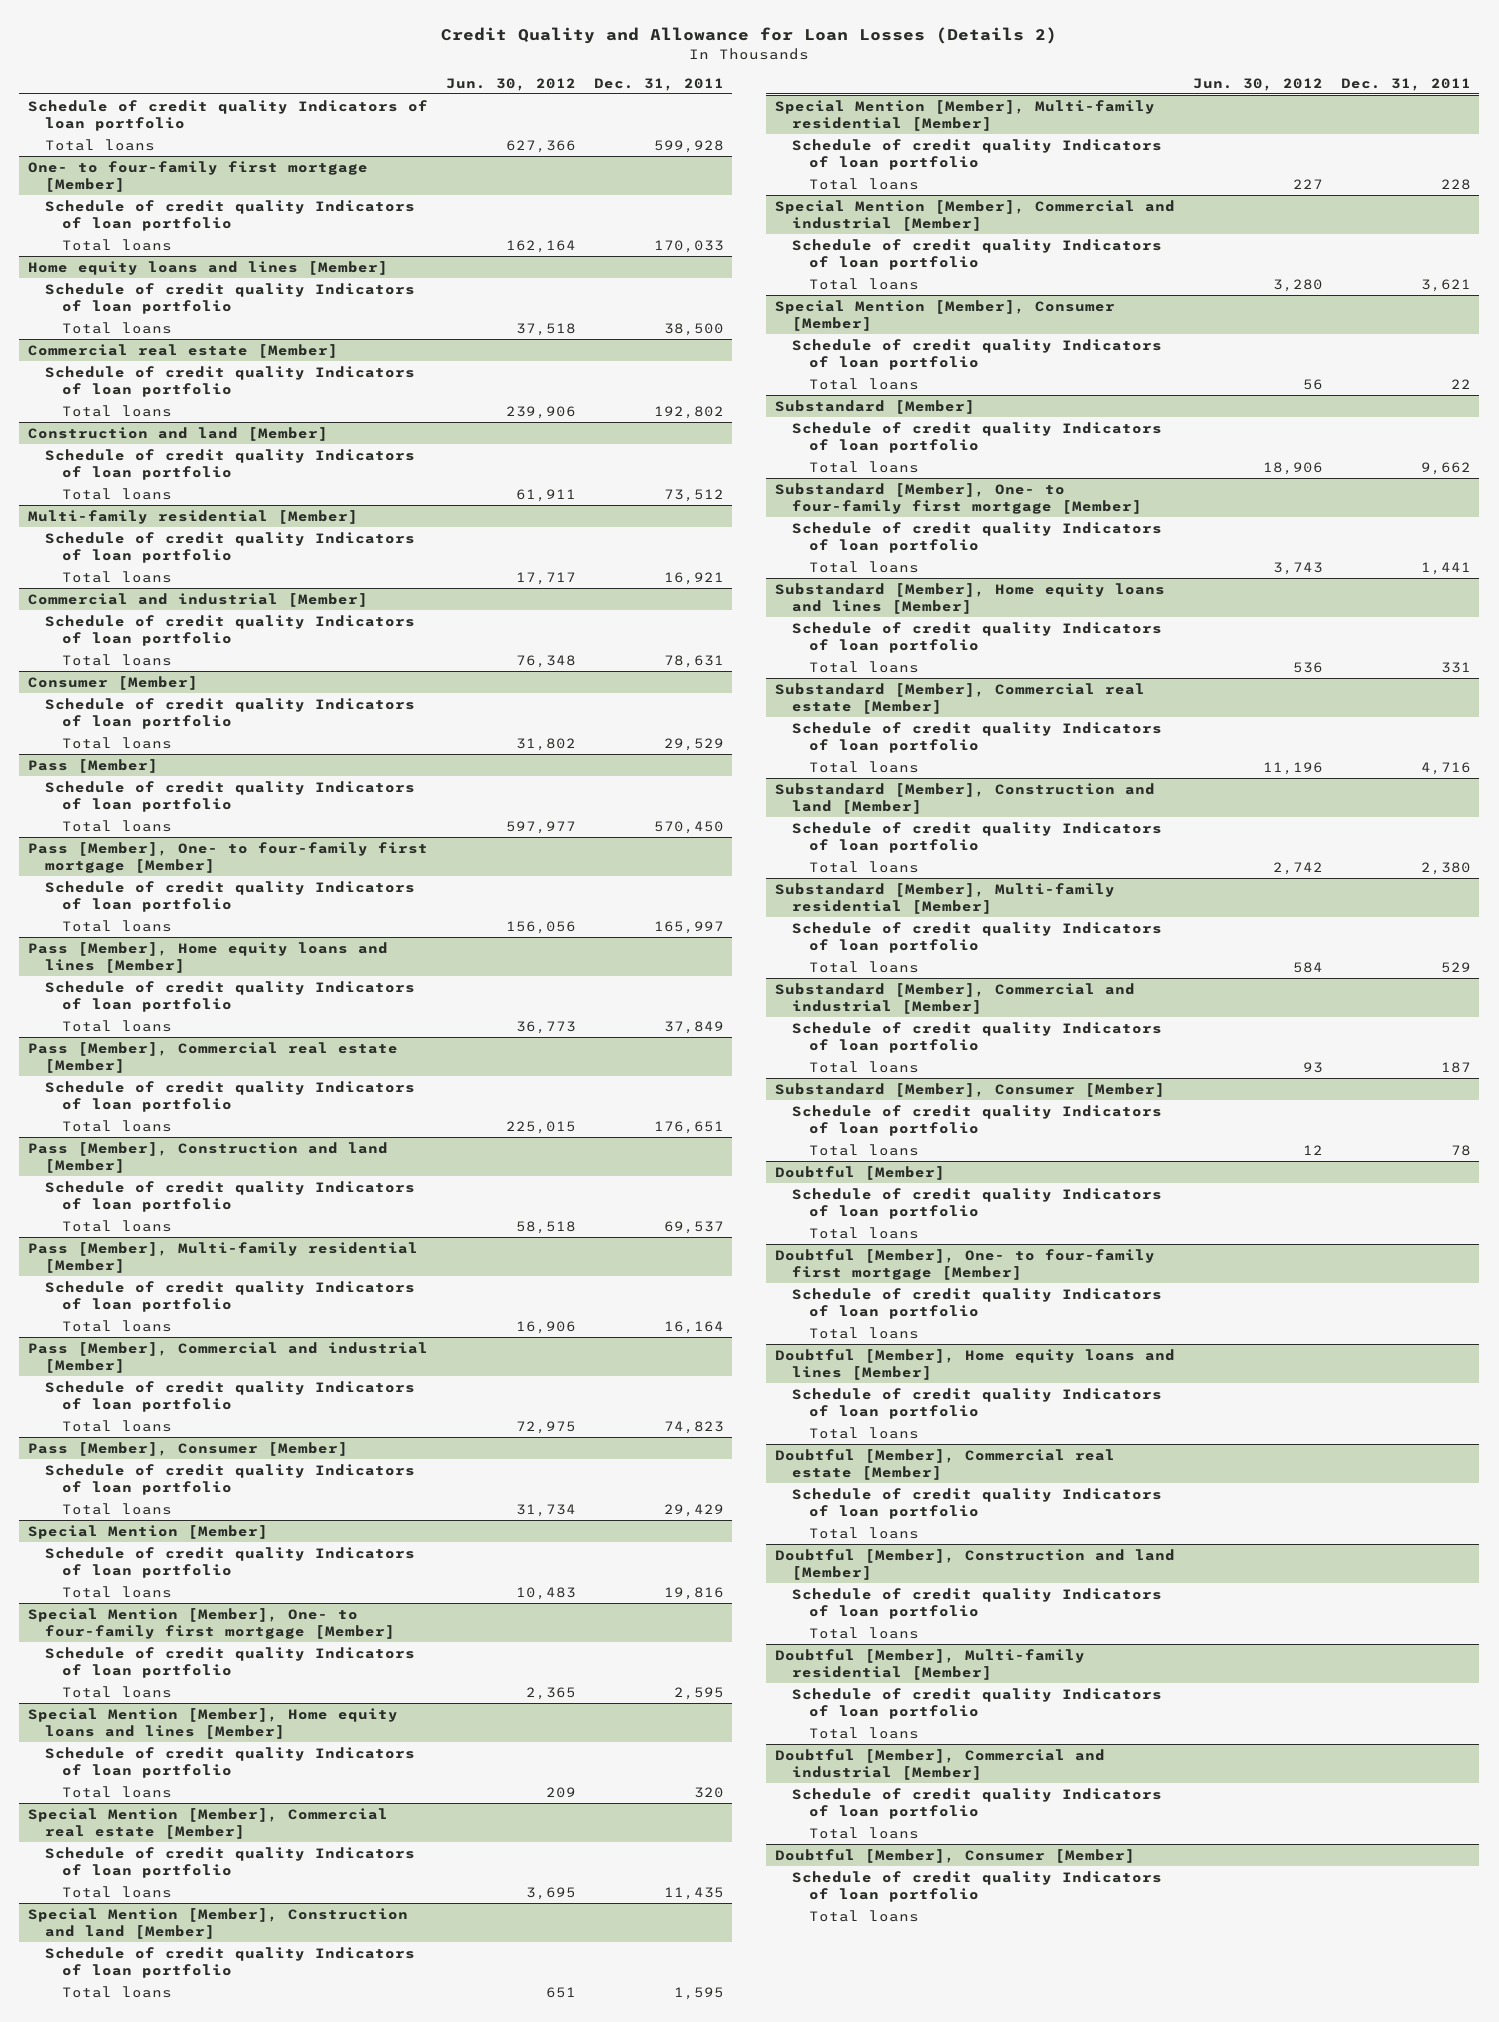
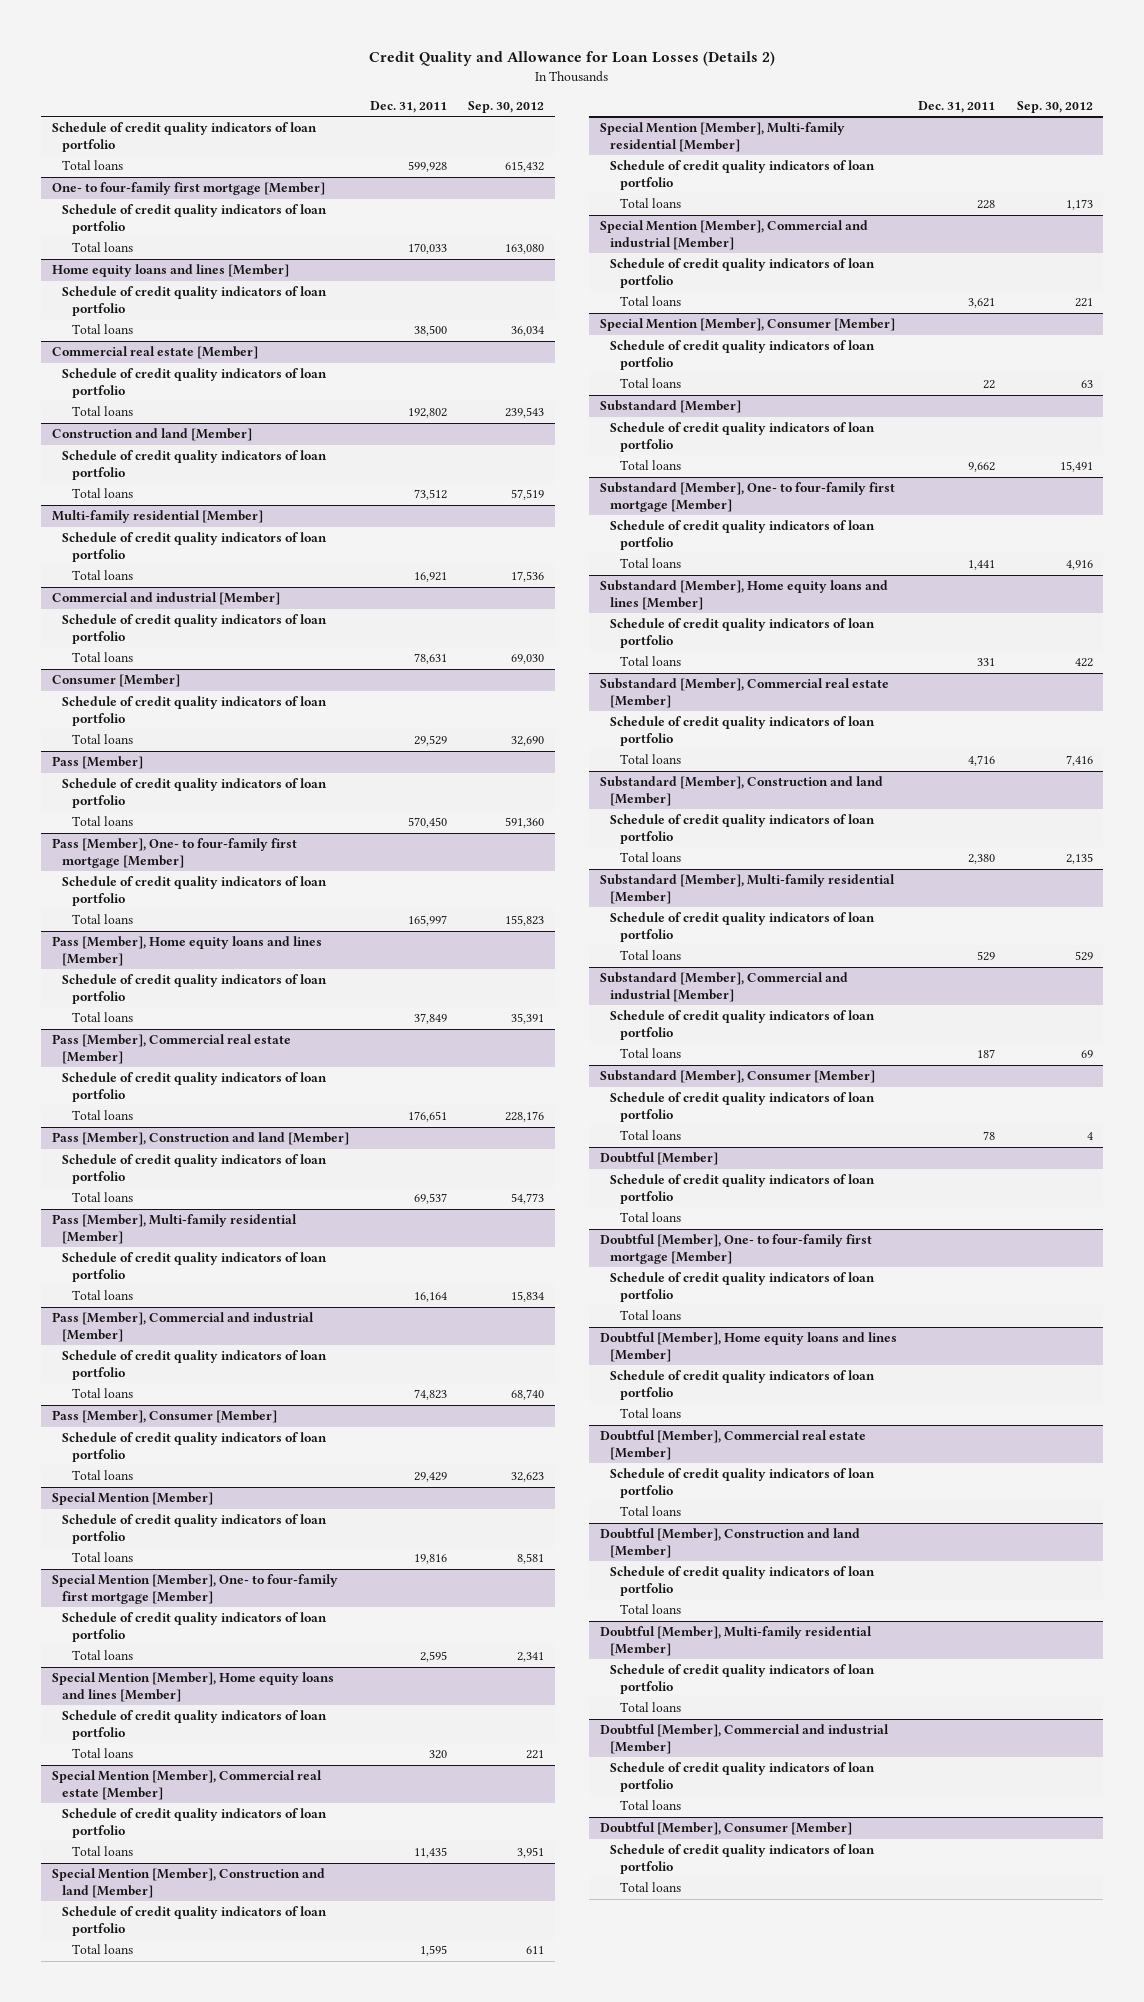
- | Jun. 30, 2012 | Dec. 31, 2011
+ | Dec. 31, 2011 | Sep. 30, 2012
- Schedule of credit quality Indicators of loan portfolio
+ Schedule of credit quality indicators of loan portfolio
@ One- to four-family first mortgage [Member]
- Schedule of credit quality Indicators of loan portfolio
+ Schedule of credit quality indicators of loan portfolio
@ Home equity loans and lines [Member]
- Schedule of credit quality Indicators of loan portfolio
+ Schedule of credit quality indicators of loan portfolio
@ Commercial real estate [Member]
- Schedule of credit quality Indicators of loan portfolio
+ Schedule of credit quality indicators of loan portfolio
@ Construction and land [Member]
- Schedule of credit quality Indicators of loan portfolio
+ Schedule of credit quality indicators of loan portfolio
@ Multi-family residential [Member]
- Schedule of credit quality Indicators of loan portfolio
+ Schedule of credit quality indicators of loan portfolio
@ Commercial and industrial [Member]
- Schedule of credit quality Indicators of loan portfolio
+ Schedule of credit quality indicators of loan portfolio
@ Consumer [Member]
- Schedule of credit quality Indicators of loan portfolio
+ Schedule of credit quality indicators of loan portfolio
@ Pass [Member]
- Schedule of credit quality Indicators of loan portfolio
+ Schedule of credit quality indicators of loan portfolio
@ Pass [Member], One- to four-family first mortgage [Member]
- Schedule of credit quality Indicators of loan portfolio
+ Schedule of credit quality indicators of loan portfolio
@ Pass [Member], Home equity loans and lines [Member]
- Schedule of credit quality Indicators of loan portfolio
+ Schedule of credit quality indicators of loan portfolio
@ Pass [Member], Commercial real estate [Member]
- Schedule of credit quality Indicators of loan portfolio
+ Schedule of credit quality indicators of loan portfolio
@ Pass [Member], Construction and land [Member]
- Schedule of credit quality Indicators of loan portfolio
+ Schedule of credit quality indicators of loan portfolio
@ Pass [Member], Multi-family residential [Member]
- Schedule of credit quality Indicators of loan portfolio
+ Schedule of credit quality indicators of loan portfolio
@ Pass [Member], Commercial and industrial [Member]
- Schedule of credit quality Indicators of loan portfolio
+ Schedule of credit quality indicators of loan portfolio
@ Pass [Member], Consumer [Member]
- Schedule of credit quality Indicators of loan portfolio
+ Schedule of credit quality indicators of loan portfolio
@ Special Mention [Member]
- Schedule of credit quality Indicators of loan portfolio
+ Schedule of credit quality indicators of loan portfolio
@ Special Mention [Member], One- to four-family first mortgage [Member]
- Schedule of credit quality Indicators of loan portfolio
+ Schedule of credit quality indicators of loan portfolio
@ Special Mention [Member], Home equity loans and lines [Member]
- Schedule of credit quality Indicators of loan portfolio
+ Schedule of credit quality indicators of loan portfolio
@ Special Mention [Member], Commercial real estate [Member]
- Schedule of credit quality Indicators of loan portfolio
+ Schedule of credit quality indicators of loan portfolio
@ Special Mention [Member], Construction and land [Member]
- Schedule of credit quality Indicators of loan portfolio
+ Schedule of credit quality indicators of loan portfolio
@ Special Mention [Member], Multi-family residential [Member]
- Schedule of credit quality Indicators of loan portfolio
+ Schedule of credit quality indicators of loan portfolio
@ Special Mention [Member], Commercial and industrial [Member]
- Schedule of credit quality Indicators of loan portfolio
+ Schedule of credit quality indicators of loan portfolio
@ Special Mention [Member], Consumer [Member]
- Schedule of credit quality Indicators of loan portfolio
+ Schedule of credit quality indicators of loan portfolio
@ Substandard [Member]
- Schedule of credit quality Indicators of loan portfolio
+ Schedule of credit quality indicators of loan portfolio
@ Substandard [Member], One- to four-family first mortgage [Member]
- Schedule of credit quality Indicators of loan portfolio
+ Schedule of credit quality indicators of loan portfolio
@ Substandard [Member], Home equity loans and lines [Member]
- Schedule of credit quality Indicators of loan portfolio
+ Schedule of credit quality indicators of loan portfolio
@ Substandard [Member], Commercial real estate [Member]
- Schedule of credit quality Indicators of loan portfolio
+ Schedule of credit quality indicators of loan portfolio
@ Substandard [Member], Construction and land [Member]
- Schedule of credit quality Indicators of loan portfolio
+ Schedule of credit quality indicators of loan portfolio
@ Substandard [Member], Multi-family residential [Member]
- Schedule of credit quality Indicators of loan portfolio
+ Schedule of credit quality indicators of loan portfolio
@ Substandard [Member], Commercial and industrial [Member]
- Schedule of credit quality Indicators of loan portfolio
+ Schedule of credit quality indicators of loan portfolio
@ Substandard [Member], Consumer [Member]
- Schedule of credit quality Indicators of loan portfolio
+ Schedule of credit quality indicators of loan portfolio
@ Doubtful [Member]
- Schedule of credit quality Indicators of loan portfolio
+ Schedule of credit quality indicators of loan portfolio
@ Doubtful [Member], One- to four-family first mortgage [Member]
- Schedule of credit quality Indicators of loan portfolio
+ Schedule of credit quality indicators of loan portfolio
@ Doubtful [Member], Home equity loans and lines [Member]
- Schedule of credit quality Indicators of loan portfolio
+ Schedule of credit quality indicators of loan portfolio
@ Doubtful [Member], Commercial real estate [Member]
- Schedule of credit quality Indicators of loan portfolio
+ Schedule of credit quality indicators of loan portfolio
@ Doubtful [Member], Construction and land [Member]
- Schedule of credit quality Indicators of loan portfolio
+ Schedule of credit quality indicators of loan portfolio
@ Doubtful [Member], Multi-family residential [Member]
- Schedule of credit quality Indicators of loan portfolio
+ Schedule of credit quality indicators of loan portfolio
@ Doubtful [Member], Commercial and industrial [Member]
- Schedule of credit quality Indicators of loan portfolio
+ Schedule of credit quality indicators of loan portfolio
@ Doubtful [Member], Consumer [Member]
- Schedule of credit quality Indicators of loan portfolio
+ Schedule of credit quality indicators of loan portfolio

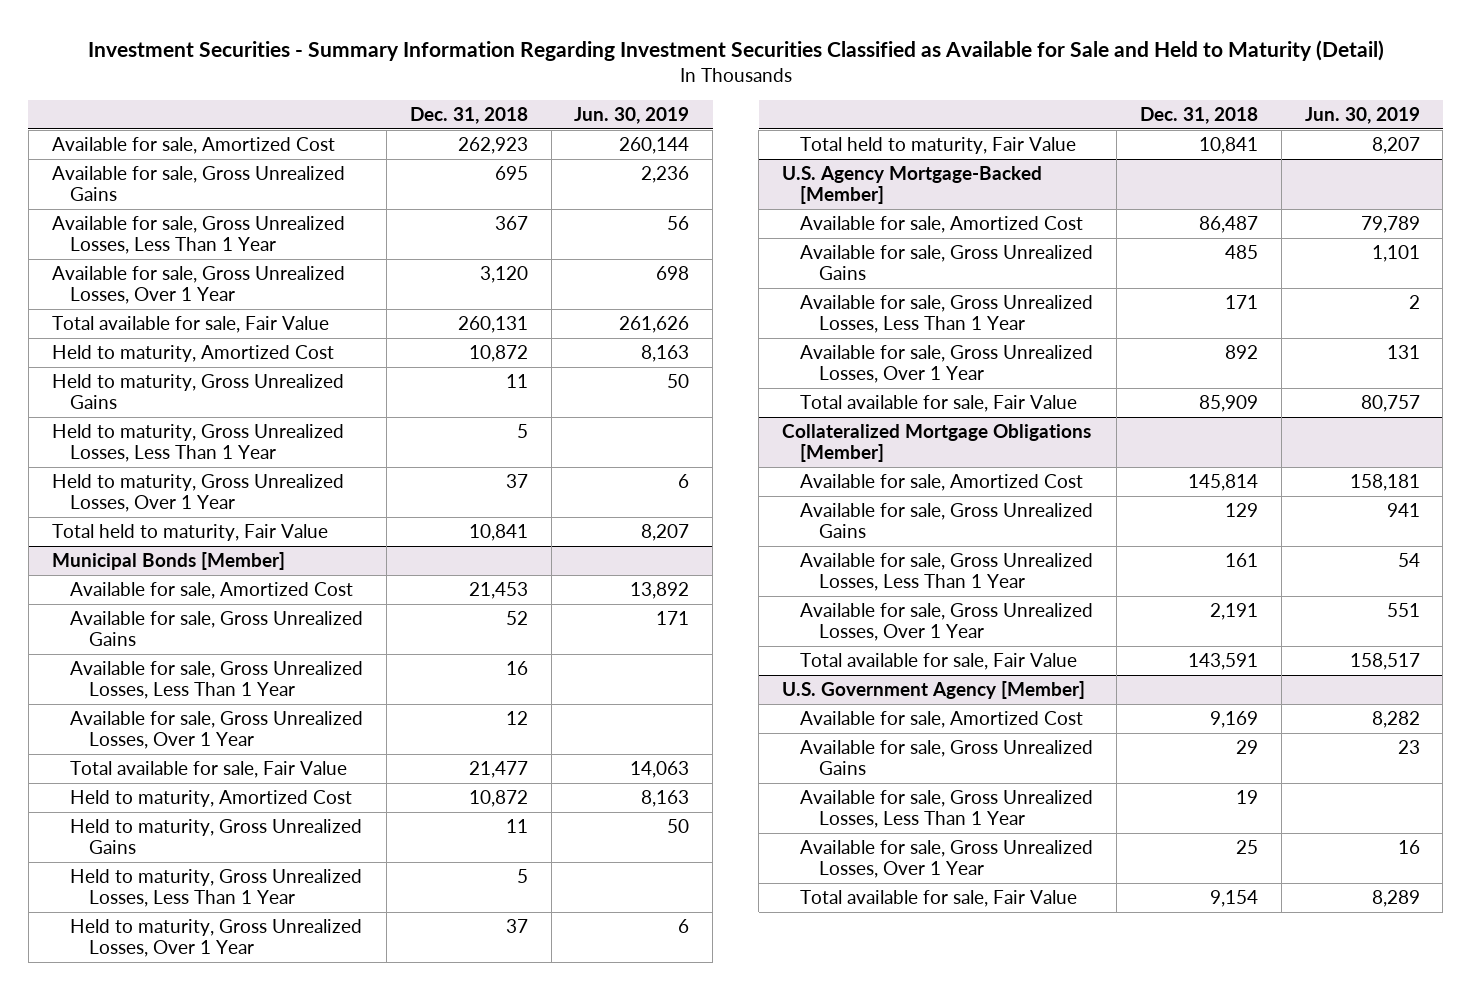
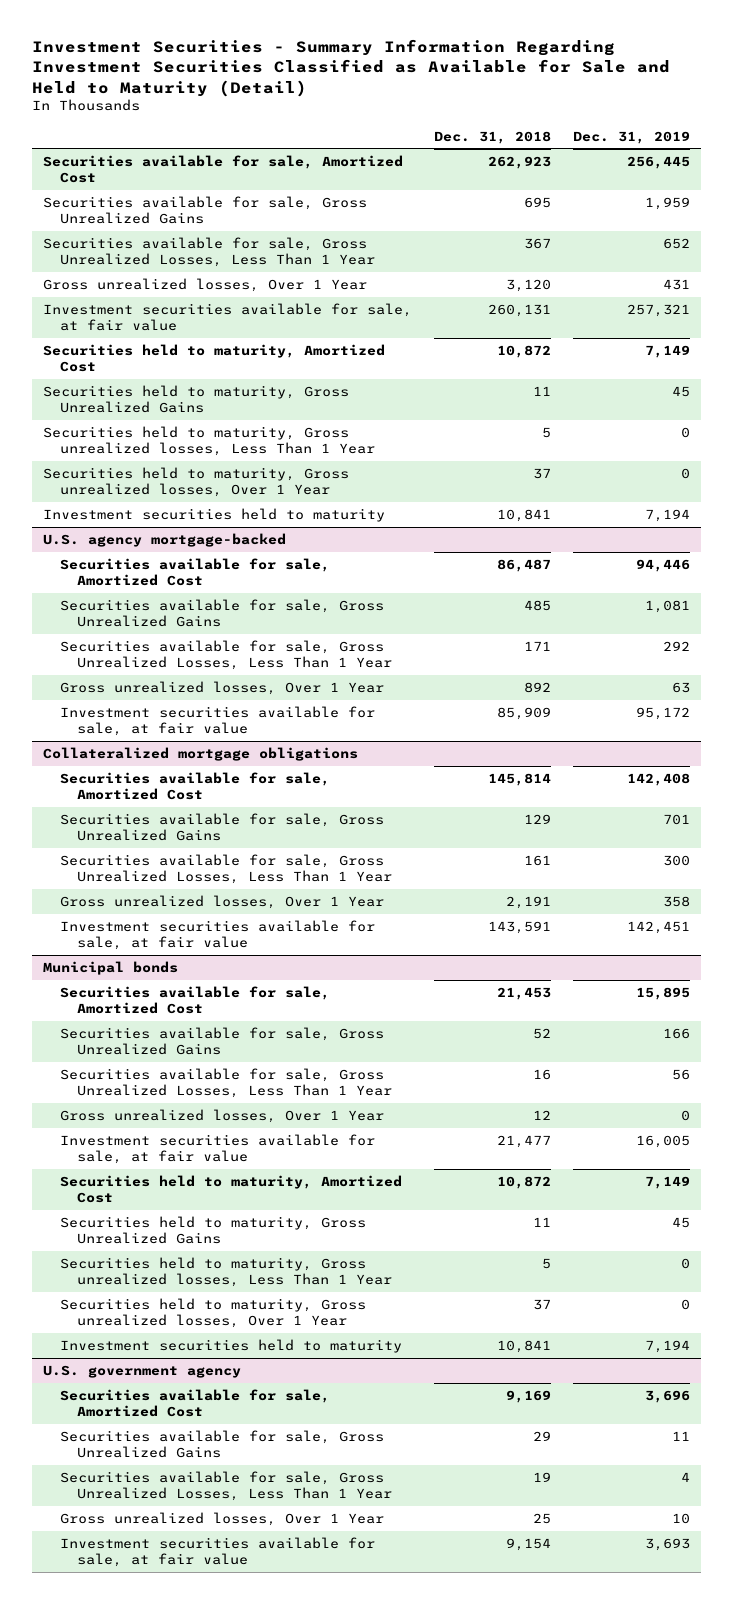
- | Dec. 31, 2018 | Jun. 30, 2019
+ | Dec. 31, 2018 | Dec. 31, 2019
- Available for sale, Amortized Cost | 262,923 | 260,144
- Available for sale, Gross Unrealized Gains | 695 | 2,236
- Available for sale, Gross Unrealized Losses, Less Than 1 Year | 367 | 56
- Available for sale, Gross Unrealized Losses, Over 1 Year | 3,120 | 698
- Total available for sale, Fair Value | 260,131 | 261,626
- Held to maturity, Amortized Cost | 10,872 | 8,163
- Held to maturity, Gross Unrealized Gains | 11 | 50
- Held to maturity, Gross Unrealized Losses, Less Than 1 Year | 5 |
- Held to maturity, Gross Unrealized Losses, Over 1 Year | 37 | 6
- Total held to maturity, Fair Value | 10,841 | 8,207
- Municipal Bonds [Member]
- Available for sale, Amortized Cost | 21,453 | 13,892
- Available for sale, Gross Unrealized Gains | 52 | 171
- Available for sale, Gross Unrealized Losses, Less Than 1 Year | 16 |
- Available for sale, Gross Unrealized Losses, Over 1 Year | 12 |
- Total available for sale, Fair Value | 21,477 | 14,063
- Held to maturity, Amortized Cost | 10,872 | 8,163
- Held to maturity, Gross Unrealized Gains | 11 | 50
- Held to maturity, Gross Unrealized Losses, Less Than 1 Year | 5 |
- Held to maturity, Gross Unrealized Losses, Over 1 Year | 37 | 6
- Total held to maturity, Fair Value | 10,841 | 8,207
- U.S. Agency Mortgage-Backed [Member]
- Available for sale, Amortized Cost | 86,487 | 79,789
- Available for sale, Gross Unrealized Gains | 485 | 1,101
- Available for sale, Gross Unrealized Losses, Less Than 1 Year | 171 | 2
- Available for sale, Gross Unrealized Losses, Over 1 Year | 892 | 131
- Total available for sale, Fair Value | 85,909 | 80,757
- Collateralized Mortgage Obligations [Member]
- Available for sale, Amortized Cost | 145,814 | 158,181
- Available for sale, Gross Unrealized Gains | 129 | 941
- Available for sale, Gross Unrealized Losses, Less Than 1 Year | 161 | 54
- Available for sale, Gross Unrealized Losses, Over 1 Year | 2,191 | 551
- Total available for sale, Fair Value | 143,591 | 158,517
- U.S. Government Agency [Member]
- Available for sale, Amortized Cost | 9,169 | 8,282
- Available for sale, Gross Unrealized Gains | 29 | 23
- Available for sale, Gross Unrealized Losses, Less Than 1 Year | 19 |
- Available for sale, Gross Unrealized Losses, Over 1 Year | 25 | 16
- Total available for sale, Fair Value | 9,154 | 8,289
+ Securities available for sale, Amortized Cost | 262,923 | 256,445
+ Securities available for sale, Gross Unrealized Gains | 695 | 1,959
+ Securities available for sale, Gross Unrealized Losses, Less Than 1 Year | 367 | 652
+ Gross unrealized losses, Over 1 Year | 3,120 | 431
+ Investment securities available for sale, at fair value | 260,131 | 257,321
+ Securities held to maturity, Amortized Cost | 10,872 | 7,149
+ Securities held to maturity, Gross Unrealized Gains | 11 | 45
+ Securities held to maturity, Gross unrealized losses, Less Than 1 Year | 5 | 0
+ Securities held to maturity, Gross unrealized losses, Over 1 Year | 37 | 0
+ Investment securities held to maturity | 10,841 | 7,194
+ U.S. agency mortgage-backed
+ Securities available for sale, Amortized Cost | 86,487 | 94,446
+ Securities available for sale, Gross Unrealized Gains | 485 | 1,081
+ Securities available for sale, Gross Unrealized Losses, Less Than 1 Year | 171 | 292
+ Gross unrealized losses, Over 1 Year | 892 | 63
+ Investment securities available for sale, at fair value | 85,909 | 95,172
+ Collateralized mortgage obligations
+ Securities available for sale, Amortized Cost | 145,814 | 142,408
+ Securities available for sale, Gross Unrealized Gains | 129 | 701
+ Securities available for sale, Gross Unrealized Losses, Less Than 1 Year | 161 | 300
+ Gross unrealized losses, Over 1 Year | 2,191 | 358
+ Investment securities available for sale, at fair value | 143,591 | 142,451
+ Municipal bonds
+ Securities available for sale, Amortized Cost | 21,453 | 15,895
+ Securities available for sale, Gross Unrealized Gains | 52 | 166
+ Securities available for sale, Gross Unrealized Losses, Less Than 1 Year | 16 | 56
+ Gross unrealized losses, Over 1 Year | 12 | 0
+ Investment securities available for sale, at fair value | 21,477 | 16,005
+ Securities held to maturity, Amortized Cost | 10,872 | 7,149
+ Securities held to maturity, Gross Unrealized Gains | 11 | 45
+ Securities held to maturity, Gross unrealized losses, Less Than 1 Year | 5 | 0
+ Securities held to maturity, Gross unrealized losses, Over 1 Year | 37 | 0
+ Investment securities held to maturity | 10,841 | 7,194
+ U.S. government agency
+ Securities available for sale, Amortized Cost | 9,169 | 3,696
+ Securities available for sale, Gross Unrealized Gains | 29 | 11
+ Securities available for sale, Gross Unrealized Losses, Less Than 1 Year | 19 | 4
+ Gross unrealized losses, Over 1 Year | 25 | 10
+ Investment securities available for sale, at fair value | 9,154 | 3,693

